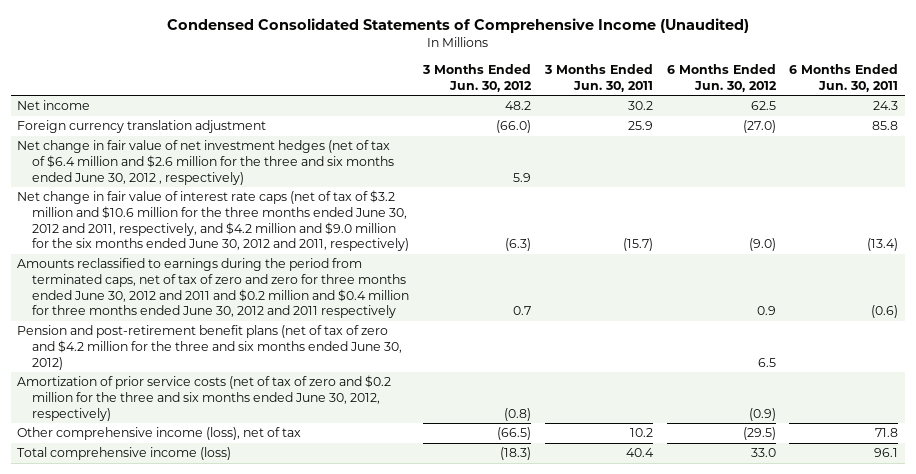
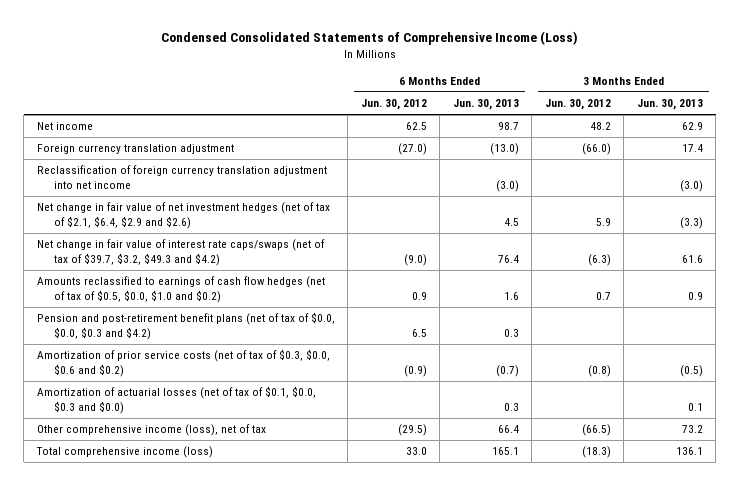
- Condensed Consolidated Statements of Comprehensive Income (Unaudited)
+ Condensed Consolidated Statements of Comprehensive Income (Loss)
- | 3 Months Ended Jun. 30, 2012 | 3 Months Ended Jun. 30, 2011 | 6 Months Ended Jun. 30, 2012 | 6 Months Ended Jun. 30, 2011
+ | 6 Months Ended Jun. 30, 2012 | 6 Months Ended Jun. 30, 2013 | 3 Months Ended Jun. 30, 2012 | 3 Months Ended Jun. 30, 2013
- Net change in fair value of net investment hedges (net of tax of $6.4 million and $2.6 million for the three and six months ended June 30, 2012 , respectively) | 5.9 | | |
- Net change in fair value of interest rate caps (net of tax of $3.2 million and $10.6 million for the three months ended June 30, 2012 and 2011, respectively, and $4.2 million and $9.0 million for the six months ended June 30, 2012 and 2011, respectively) | (6.3) | (15.7) | (9.0) | (13.4)
- Amounts reclassified to earnings during the period from terminated caps, net of tax of zero and zero for three months ended June 30, 2012 and 2011 and $0.2 million and $0.4 million for three months ended June 30, 2012 and 2011 respectively | 0.7 | | 0.9 | (0.6)
- Pension and post-retirement benefit plans (net of tax of zero and $4.2 million for the three and six months ended June 30, 2012) | | | 6.5 |
- Amortization of prior service costs (net of tax of zero and $0.2 million for the three and six months ended June 30, 2012, respectively) | (0.8) | | (0.9) |
+ Reclassification of foreign currency translation adjustment into net income | | (3.0) | | (3.0)
+ Net change in fair value of net investment hedges (net of tax of $2.1, $6.4, $2.9 and $2.6) | | 4.5 | 5.9 | (3.3)
+ Net change in fair value of interest rate caps/swaps (net of tax of $39.7, $3.2, $49.3 and $4.2) | (9.0) | 76.4 | (6.3) | 61.6
+ Amounts reclassified to earnings of cash flow hedges (net of tax of $0.5, $0.0, $1.0 and $0.2) | 0.9 | 1.6 | 0.7 | 0.9
+ Pension and post-retirement benefit plans (net of tax of $0.0, $0.0, $0.3 and $4.2) | 6.5 | 0.3 | |
+ Amortization of prior service costs (net of tax of $0.3, $0.0, $0.6 and $0.2) | (0.9) | (0.7) | (0.8) | (0.5)
+ Amortization of actuarial losses (net of tax of $0.1, $0.0, $0.3 and $0.0) | | 0.3 | | 0.1

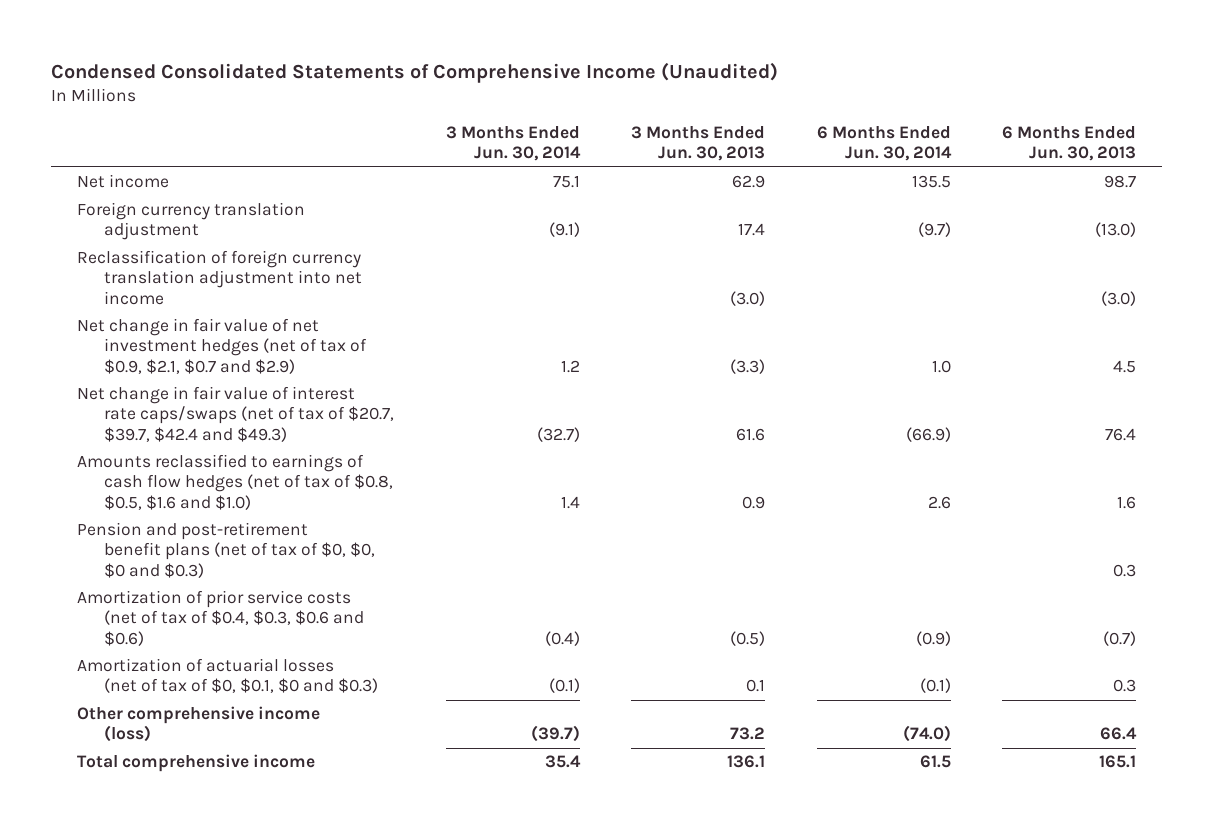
- Condensed Consolidated Statements of Comprehensive Income (Loss)
+ Condensed Consolidated Statements of Comprehensive Income (Unaudited)
- | 6 Months Ended Jun. 30, 2012 | 6 Months Ended Jun. 30, 2013 | 3 Months Ended Jun. 30, 2012 | 3 Months Ended Jun. 30, 2013
+ | 3 Months Ended Jun. 30, 2014 | 3 Months Ended Jun. 30, 2013 | 6 Months Ended Jun. 30, 2014 | 6 Months Ended Jun. 30, 2013
- Net change in fair value of net investment hedges (net of tax of $2.1, $6.4, $2.9 and $2.6) | | 4.5 | 5.9 | (3.3)
- Net change in fair value of interest rate caps/swaps (net of tax of $39.7, $3.2, $49.3 and $4.2) | (9.0) | 76.4 | (6.3) | 61.6
- Amounts reclassified to earnings of cash flow hedges (net of tax of $0.5, $0.0, $1.0 and $0.2) | 0.9 | 1.6 | 0.7 | 0.9
- Pension and post-retirement benefit plans (net of tax of $0.0, $0.0, $0.3 and $4.2) | 6.5 | 0.3 | |
- Amortization of prior service costs (net of tax of $0.3, $0.0, $0.6 and $0.2) | (0.9) | (0.7) | (0.8) | (0.5)
- Amortization of actuarial losses (net of tax of $0.1, $0.0, $0.3 and $0.0) | | 0.3 | | 0.1
- Other comprehensive income (loss), net of tax | (29.5) | 66.4 | (66.5) | 73.2
- Total comprehensive income (loss) | 33.0 | 165.1 | (18.3) | 136.1
+ Net change in fair value of net investment hedges (net of tax of $0.9, $2.1, $0.7 and $2.9) | 1.2 | (3.3) | 1.0 | 4.5
+ Net change in fair value of interest rate caps/swaps (net of tax of $20.7, $39.7, $42.4 and $49.3) | (32.7) | 61.6 | (66.9) | 76.4
+ Amounts reclassified to earnings of cash flow hedges (net of tax of $0.8, $0.5, $1.6 and $1.0) | 1.4 | 0.9 | 2.6 | 1.6
+ Pension and post-retirement benefit plans (net of tax of $0, $0, $0 and $0.3) | | | | 0.3
+ Amortization of prior service costs (net of tax of $0.4, $0.3, $0.6 and $0.6) | (0.4) | (0.5) | (0.9) | (0.7)
+ Amortization of actuarial losses (net of tax of $0, $0.1, $0 and $0.3) | (0.1) | 0.1 | (0.1) | 0.3
+ Other comprehensive income (loss) | (39.7) | 73.2 | (74.0) | 66.4
+ Total comprehensive income | 35.4 | 136.1 | 61.5 | 165.1

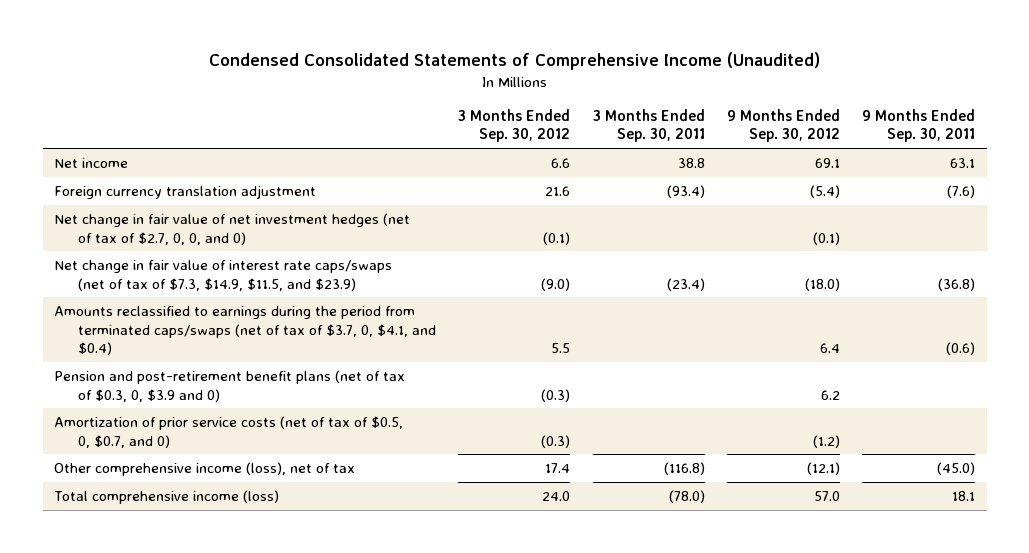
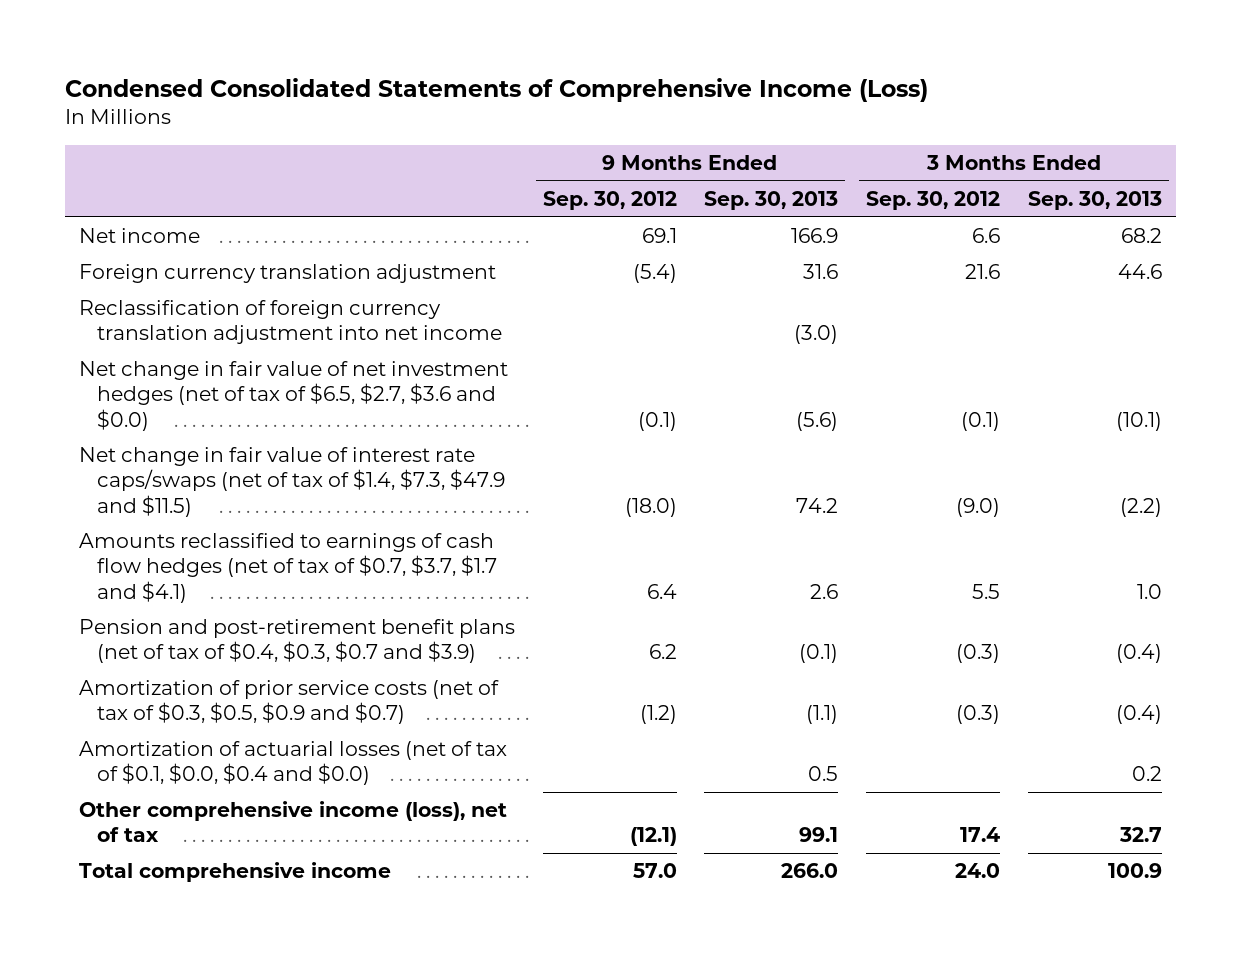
- Condensed Consolidated Statements of Comprehensive Income (Unaudited)
+ Condensed Consolidated Statements of Comprehensive Income (Loss)
- | 3 Months Ended Sep. 30, 2012 | 3 Months Ended Sep. 30, 2011 | 9 Months Ended Sep. 30, 2012 | 9 Months Ended Sep. 30, 2011
+ | 9 Months Ended Sep. 30, 2012 | 9 Months Ended Sep. 30, 2013 | 3 Months Ended Sep. 30, 2012 | 3 Months Ended Sep. 30, 2013
- Net change in fair value of net investment hedges (net of tax of $2.7, 0, 0, and 0) | (0.1) | | (0.1) |
- Net change in fair value of interest rate caps/swaps (net of tax of $7.3, $14.9, $11.5, and $23.9) | (9.0) | (23.4) | (18.0) | (36.8)
- Amounts reclassified to earnings during the period from terminated caps/swaps (net of tax of $3.7, 0, $4.1, and $0.4) | 5.5 | | 6.4 | (0.6)
- Pension and post-retirement benefit plans (net of tax of $0.3, 0, $3.9 and 0) | (0.3) | | 6.2 |
- Amortization of prior service costs (net of tax of $0.5, 0, $0.7, and 0) | (0.3) | | (1.2) |
+ Reclassification of foreign currency translation adjustment into net income | | (3.0) | |
+ Net change in fair value of net investment hedges (net of tax of $6.5, $2.7, $3.6 and $0.0) | (0.1) | (5.6) | (0.1) | (10.1)
+ Net change in fair value of interest rate caps/swaps (net of tax of $1.4, $7.3, $47.9 and $11.5) | (18.0) | 74.2 | (9.0) | (2.2)
+ Amounts reclassified to earnings of cash flow hedges (net of tax of $0.7, $3.7, $1.7 and $4.1) | 6.4 | 2.6 | 5.5 | 1.0
+ Pension and post-retirement benefit plans (net of tax of $0.4, $0.3, $0.7 and $3.9) | 6.2 | (0.1) | (0.3) | (0.4)
+ Amortization of prior service costs (net of tax of $0.3, $0.5, $0.9 and $0.7) | (1.2) | (1.1) | (0.3) | (0.4)
+ Amortization of actuarial losses (net of tax of $0.1, $0.0, $0.4 and $0.0) | | 0.5 | | 0.2
- Total comprehensive income (loss) | 24.0 | (78.0) | 57.0 | 18.1
+ Total comprehensive income | 57.0 | 266.0 | 24.0 | 100.9

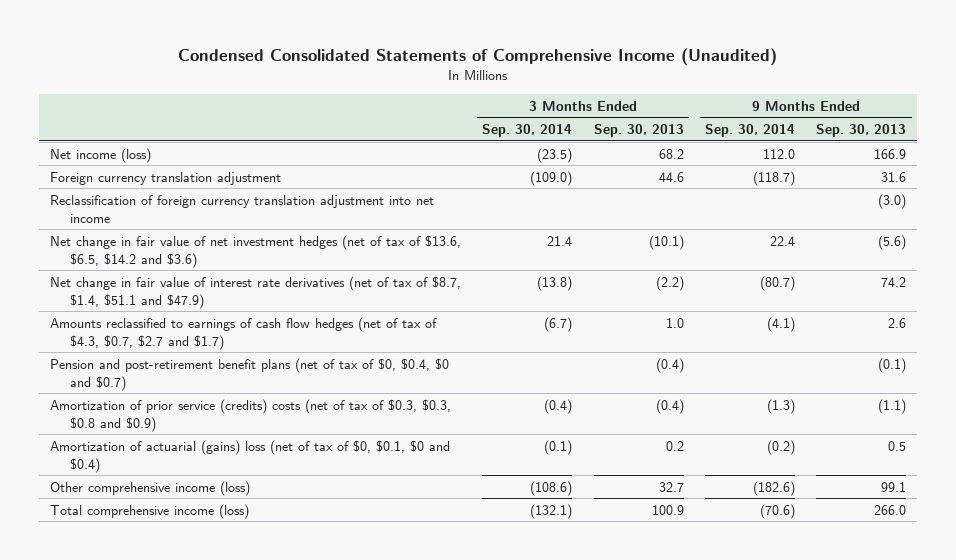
- Condensed Consolidated Statements of Comprehensive Income (Loss)
+ Condensed Consolidated Statements of Comprehensive Income (Unaudited)
- | 9 Months Ended Sep. 30, 2012 | 9 Months Ended Sep. 30, 2013 | 3 Months Ended Sep. 30, 2012 | 3 Months Ended Sep. 30, 2013
+ | 3 Months Ended Sep. 30, 2014 | 3 Months Ended Sep. 30, 2013 | 9 Months Ended Sep. 30, 2014 | 9 Months Ended Sep. 30, 2013
- Net income | 69.1 | 166.9 | 6.6 | 68.2
+ Net income (loss) | (23.5) | 68.2 | 112.0 | 166.9
- Net change in fair value of net investment hedges (net of tax of $6.5, $2.7, $3.6 and $0.0) | (0.1) | (5.6) | (0.1) | (10.1)
- Net change in fair value of interest rate caps/swaps (net of tax of $1.4, $7.3, $47.9 and $11.5) | (18.0) | 74.2 | (9.0) | (2.2)
- Amounts reclassified to earnings of cash flow hedges (net of tax of $0.7, $3.7, $1.7 and $4.1) | 6.4 | 2.6 | 5.5 | 1.0
- Pension and post-retirement benefit plans (net of tax of $0.4, $0.3, $0.7 and $3.9) | 6.2 | (0.1) | (0.3) | (0.4)
- Amortization of prior service costs (net of tax of $0.3, $0.5, $0.9 and $0.7) | (1.2) | (1.1) | (0.3) | (0.4)
- Amortization of actuarial losses (net of tax of $0.1, $0.0, $0.4 and $0.0) | | 0.5 | | 0.2
- Other comprehensive income (loss), net of tax | (12.1) | 99.1 | 17.4 | 32.7
- Total comprehensive income | 57.0 | 266.0 | 24.0 | 100.9
+ Net change in fair value of net investment hedges (net of tax of $13.6, $6.5, $14.2 and $3.6) | 21.4 | (10.1) | 22.4 | (5.6)
+ Net change in fair value of interest rate derivatives (net of tax of $8.7, $1.4, $51.1 and $47.9) | (13.8) | (2.2) | (80.7) | 74.2
+ Amounts reclassified to earnings of cash flow hedges (net of tax of $4.3, $0.7, $2.7 and $1.7) | (6.7) | 1.0 | (4.1) | 2.6
+ Pension and post-retirement benefit plans (net of tax of $0, $0.4, $0 and $0.7) | | (0.4) | | (0.1)
+ Amortization of prior service (credits) costs (net of tax of $0.3, $0.3, $0.8 and $0.9) | (0.4) | (0.4) | (1.3) | (1.1)
+ Amortization of actuarial (gains) loss (net of tax of $0, $0.1, $0 and $0.4) | (0.1) | 0.2 | (0.2) | 0.5
+ Other comprehensive income (loss) | (108.6) | 32.7 | (182.6) | 99.1
+ Total comprehensive income (loss) | (132.1) | 100.9 | (70.6) | 266.0

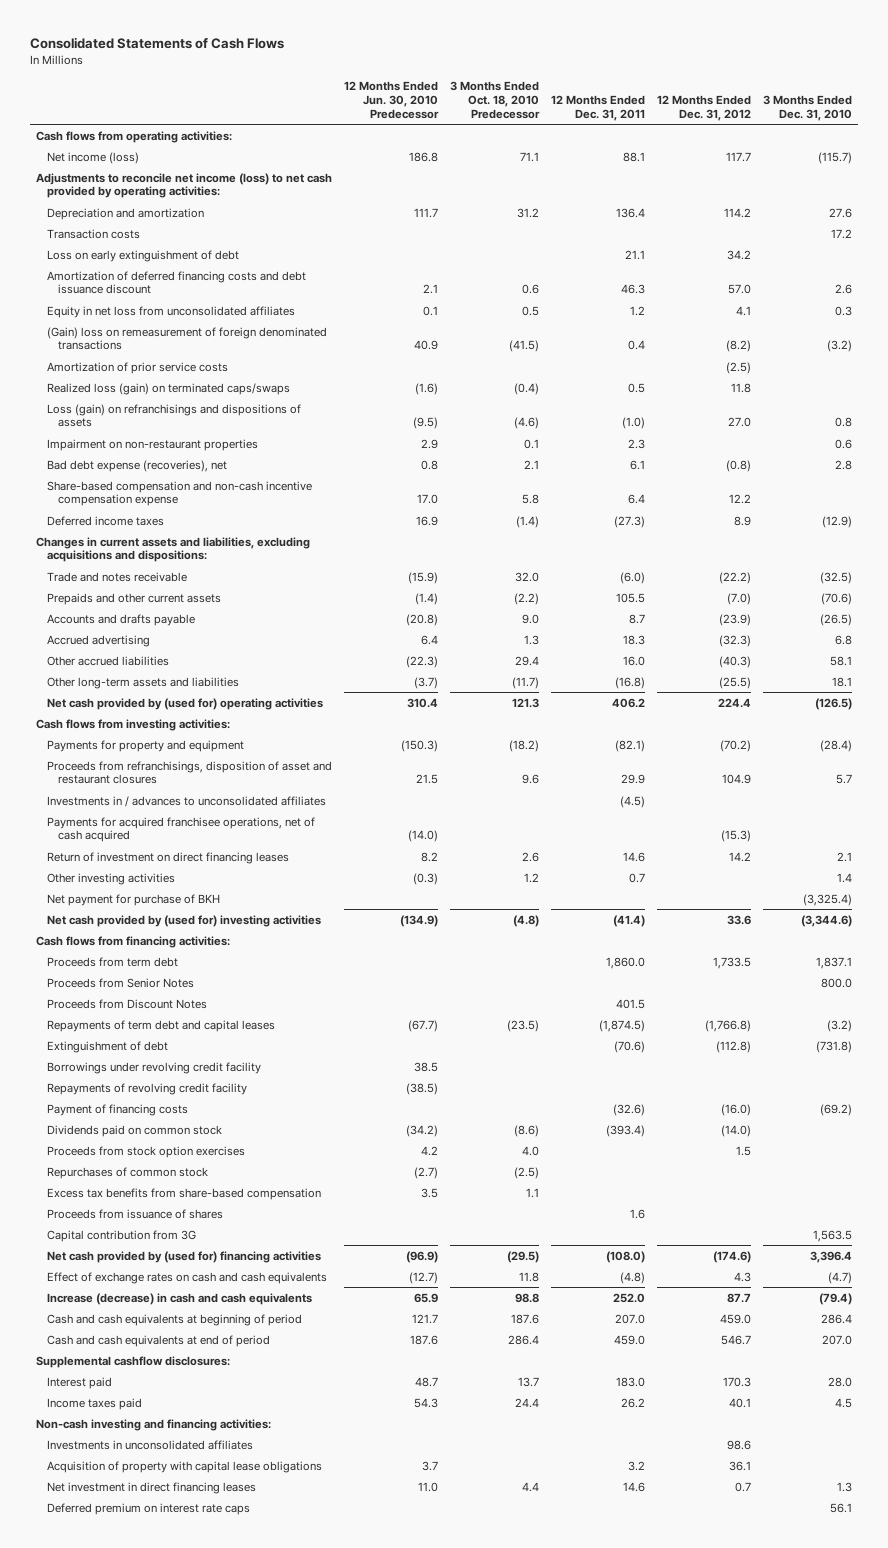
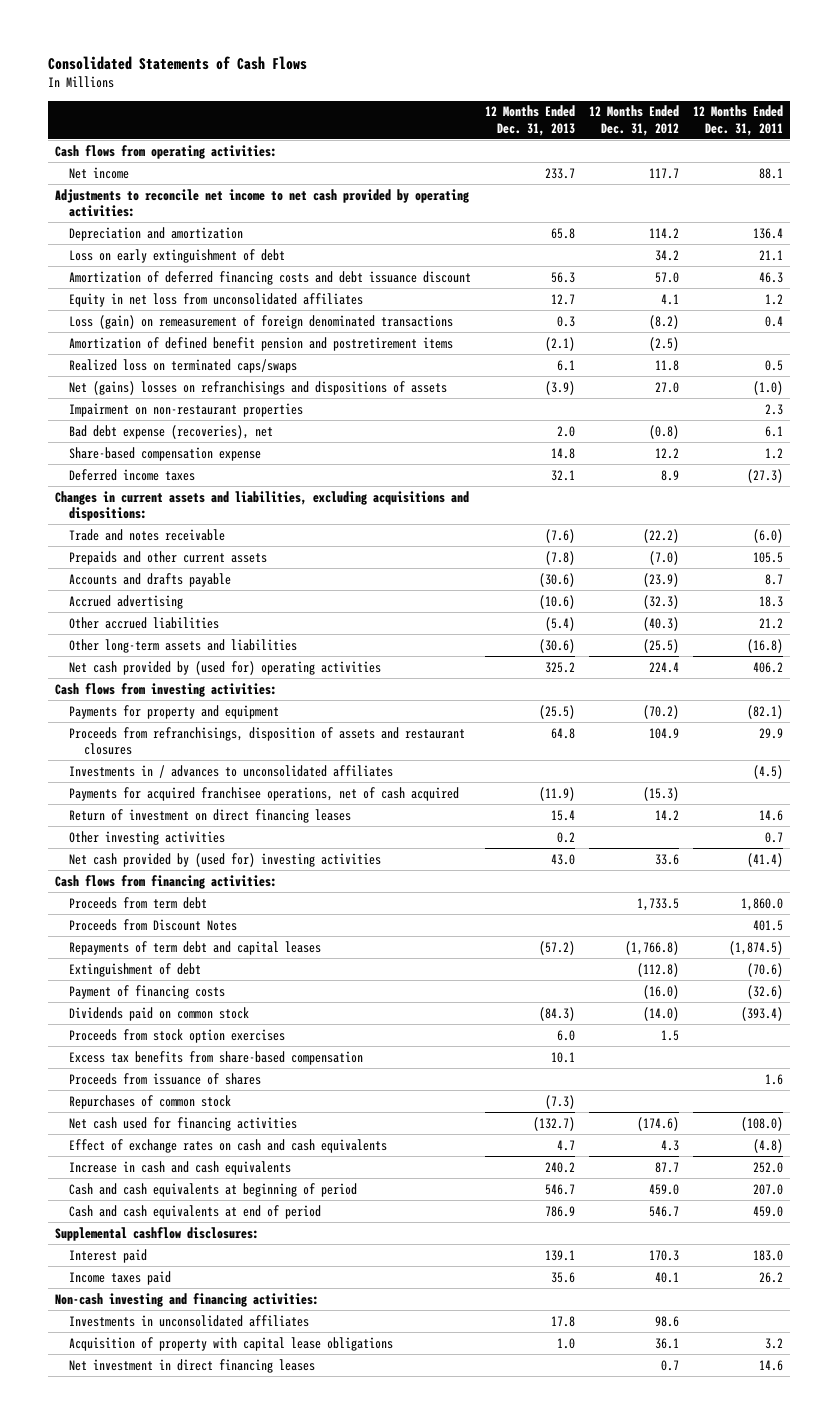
- | 12 Months Ended Jun. 30, 2010 Predecessor | 3 Months Ended Oct. 18, 2010 Predecessor | 12 Months Ended Dec. 31, 2011 | 12 Months Ended Dec. 31, 2012 | 3 Months Ended Dec. 31, 2010
+ | 12 Months Ended Dec. 31, 2013 | 12 Months Ended Dec. 31, 2012 | 12 Months Ended Dec. 31, 2011
- Net income (loss) | 186.8 | 71.1 | 88.1 | 117.7 | (115.7)
- Adjustments to reconcile net income (loss) to net cash provided by operating activities:
+ Net income | 233.7 | 117.7 | 88.1
+ Adjustments to reconcile net income to net cash provided by operating activities:
- Transaction costs | | | | | 17.2
- (Gain) loss on remeasurement of foreign denominated transactions | 40.9 | (41.5) | 0.4 | (8.2) | (3.2)
- Amortization of prior service costs | | | | (2.5) |
- Realized loss (gain) on terminated caps/swaps | (1.6) | (0.4) | 0.5 | 11.8 |
- Loss (gain) on refranchisings and dispositions of assets | (9.5) | (4.6) | (1.0) | 27.0 | 0.8
+ Loss (gain) on remeasurement of foreign denominated transactions | 0.3 | (8.2) | 0.4
+ Amortization of defined benefit pension and postretirement items | (2.1) | (2.5) |
+ Realized loss on terminated caps/swaps | 6.1 | 11.8 | 0.5
+ Net (gains) losses on refranchisings and dispositions of assets | (3.9) | 27.0 | (1.0)
- Share-based compensation and non-cash incentive compensation expense | 17.0 | 5.8 | 6.4 | 12.2 |
+ Share-based compensation expense | 14.8 | 12.2 | 1.2
- Other accrued liabilities | (22.3) | 29.4 | 16.0 | (40.3) | 58.1
+ Other accrued liabilities | (5.4) | (40.3) | 21.2
- Proceeds from refranchisings, disposition of asset and restaurant closures | 21.5 | 9.6 | 29.9 | 104.9 | 5.7
+ Proceeds from refranchisings, disposition of assets and restaurant closures | 64.8 | 104.9 | 29.9
- Net payment for purchase of BKH | | | | | (3,325.4)
- Proceeds from Senior Notes | | | | | 800.0
- Borrowings under revolving credit facility | 38.5 | | | |
- Repayments of revolving credit facility | (38.5) | | | |
- Capital contribution from 3G | | | | | 1,563.5
- Net cash provided by (used for) financing activities | (96.9) | (29.5) | (108.0) | (174.6) | 3,396.4
moved down: Repurchases of common stock | (7.3) | |
+ Net cash used for financing activities | (132.7) | (174.6) | (108.0)
- Increase (decrease) in cash and cash equivalents | 65.9 | 98.8 | 252.0 | 87.7 | (79.4)
+ Increase in cash and cash equivalents | 240.2 | 87.7 | 252.0
- Deferred premium on interest rate caps | | | | | 56.1

